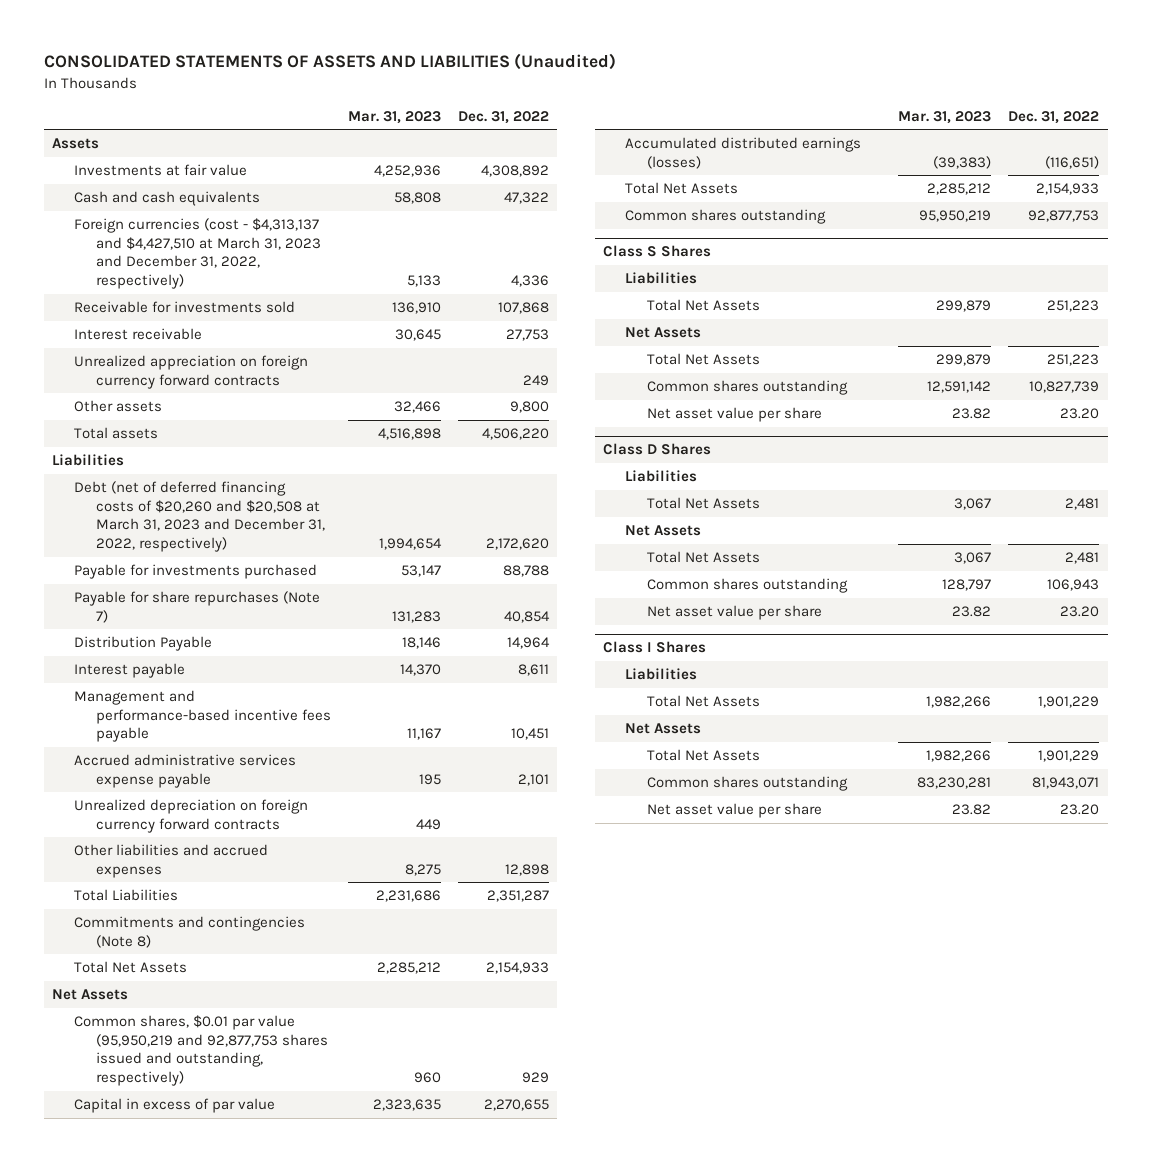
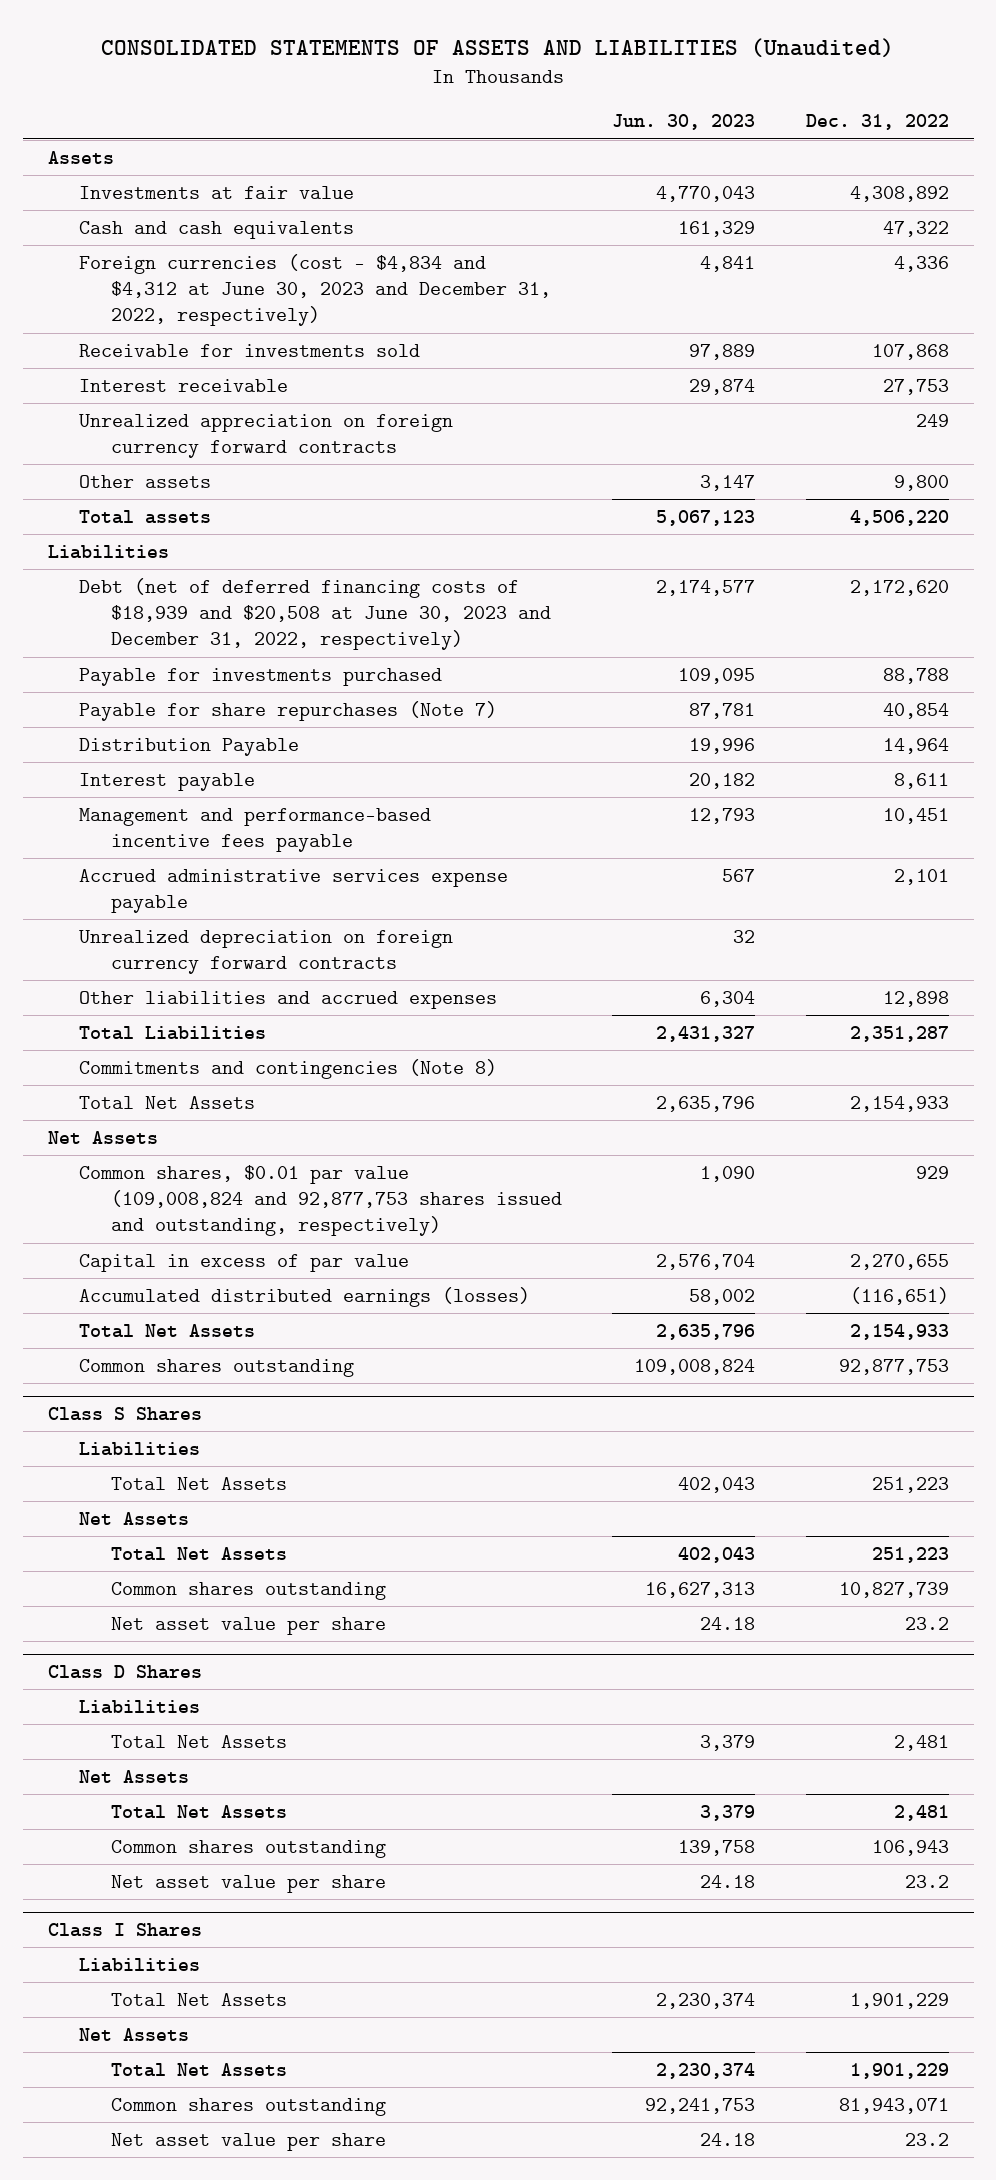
- | Mar. 31, 2023 | Dec. 31, 2022
+ | Jun. 30, 2023 | Dec. 31, 2022
- Foreign currencies (cost - $4,313,137 and $4,427,510 at March 31, 2023 and December 31, 2022, respectively) | 5,133 | 4,336
+ Foreign currencies (cost - $4,834 and $4,312 at June 30, 2023 and December 31, 2022, respectively) | 4,841 | 4,336
- Debt (net of deferred financing costs of $20,260 and $20,508 at March 31, 2023 and December 31, 2022, respectively) | 1,994,654 | 2,172,620
+ Debt (net of deferred financing costs of $18,939 and $20,508 at June 30, 2023 and December 31, 2022, respectively) | 2,174,577 | 2,172,620
- Common shares, $0.01 par value (95,950,219 and 92,877,753 shares issued and outstanding, respectively) | 960 | 929
+ Common shares, $0.01 par value (109,008,824 and 92,877,753 shares issued and outstanding, respectively) | 1,090 | 929
@ Class S Shares
- Net asset value per share | 23.82 | 23.20
+ Net asset value per share | 24.18 | 23.2
@ Class D Shares
- Net asset value per share | 23.82 | 23.20
+ Net asset value per share | 24.18 | 23.2
@ Class I Shares
- Net asset value per share | 23.82 | 23.20
+ Net asset value per share | 24.18 | 23.2

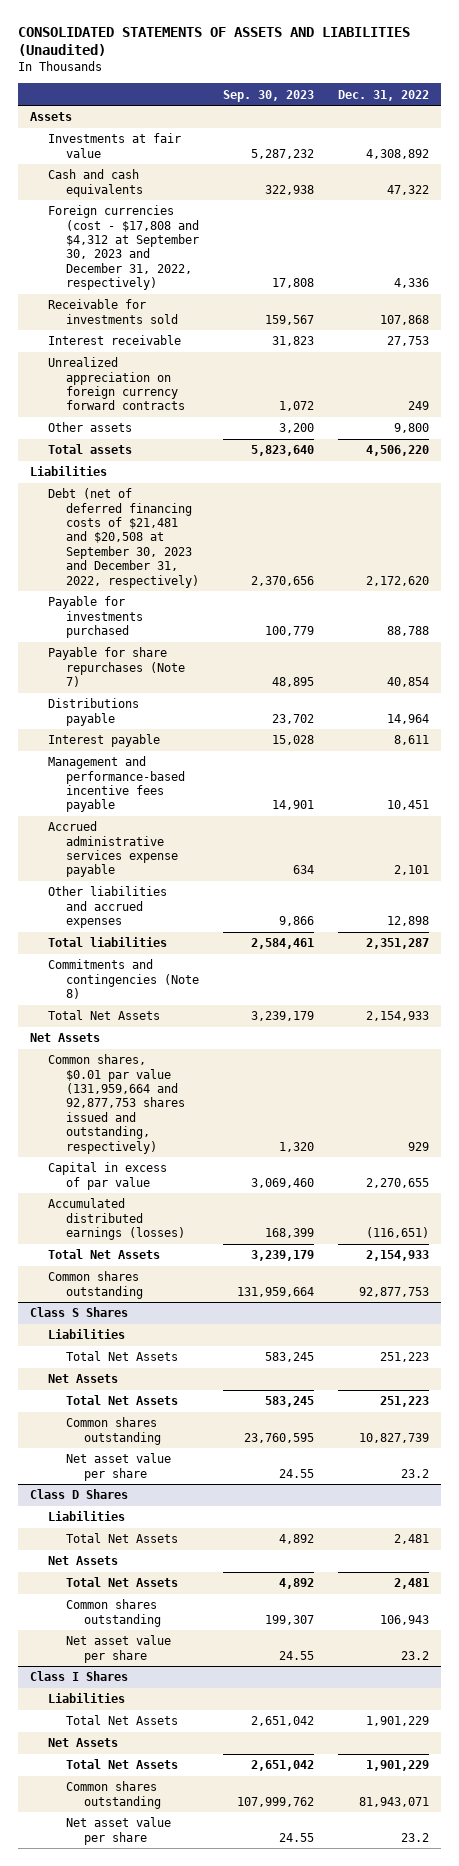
- | Jun. 30, 2023 | Dec. 31, 2022
+ | Sep. 30, 2023 | Dec. 31, 2022
- Foreign currencies (cost - $4,834 and $4,312 at June 30, 2023 and December 31, 2022, respectively) | 4,841 | 4,336
+ Foreign currencies (cost - $17,808 and $4,312 at September 30, 2023 and December 31, 2022, respectively) | 17,808 | 4,336
- Debt (net of deferred financing costs of $18,939 and $20,508 at June 30, 2023 and December 31, 2022, respectively) | 2,174,577 | 2,172,620
+ Debt (net of deferred financing costs of $21,481 and $20,508 at September 30, 2023 and December 31, 2022, respectively) | 2,370,656 | 2,172,620
- Distribution Payable | 19,996 | 14,964
+ Distributions payable | 23,702 | 14,964
- Unrealized depreciation on foreign currency forward contracts | 32 |
- Total Liabilities | 2,431,327 | 2,351,287
+ Total liabilities | 2,584,461 | 2,351,287
- Common shares, $0.01 par value (109,008,824 and 92,877,753 shares issued and outstanding, respectively) | 1,090 | 929
+ Common shares, $0.01 par value (131,959,664 and 92,877,753 shares issued and outstanding, respectively) | 1,320 | 929

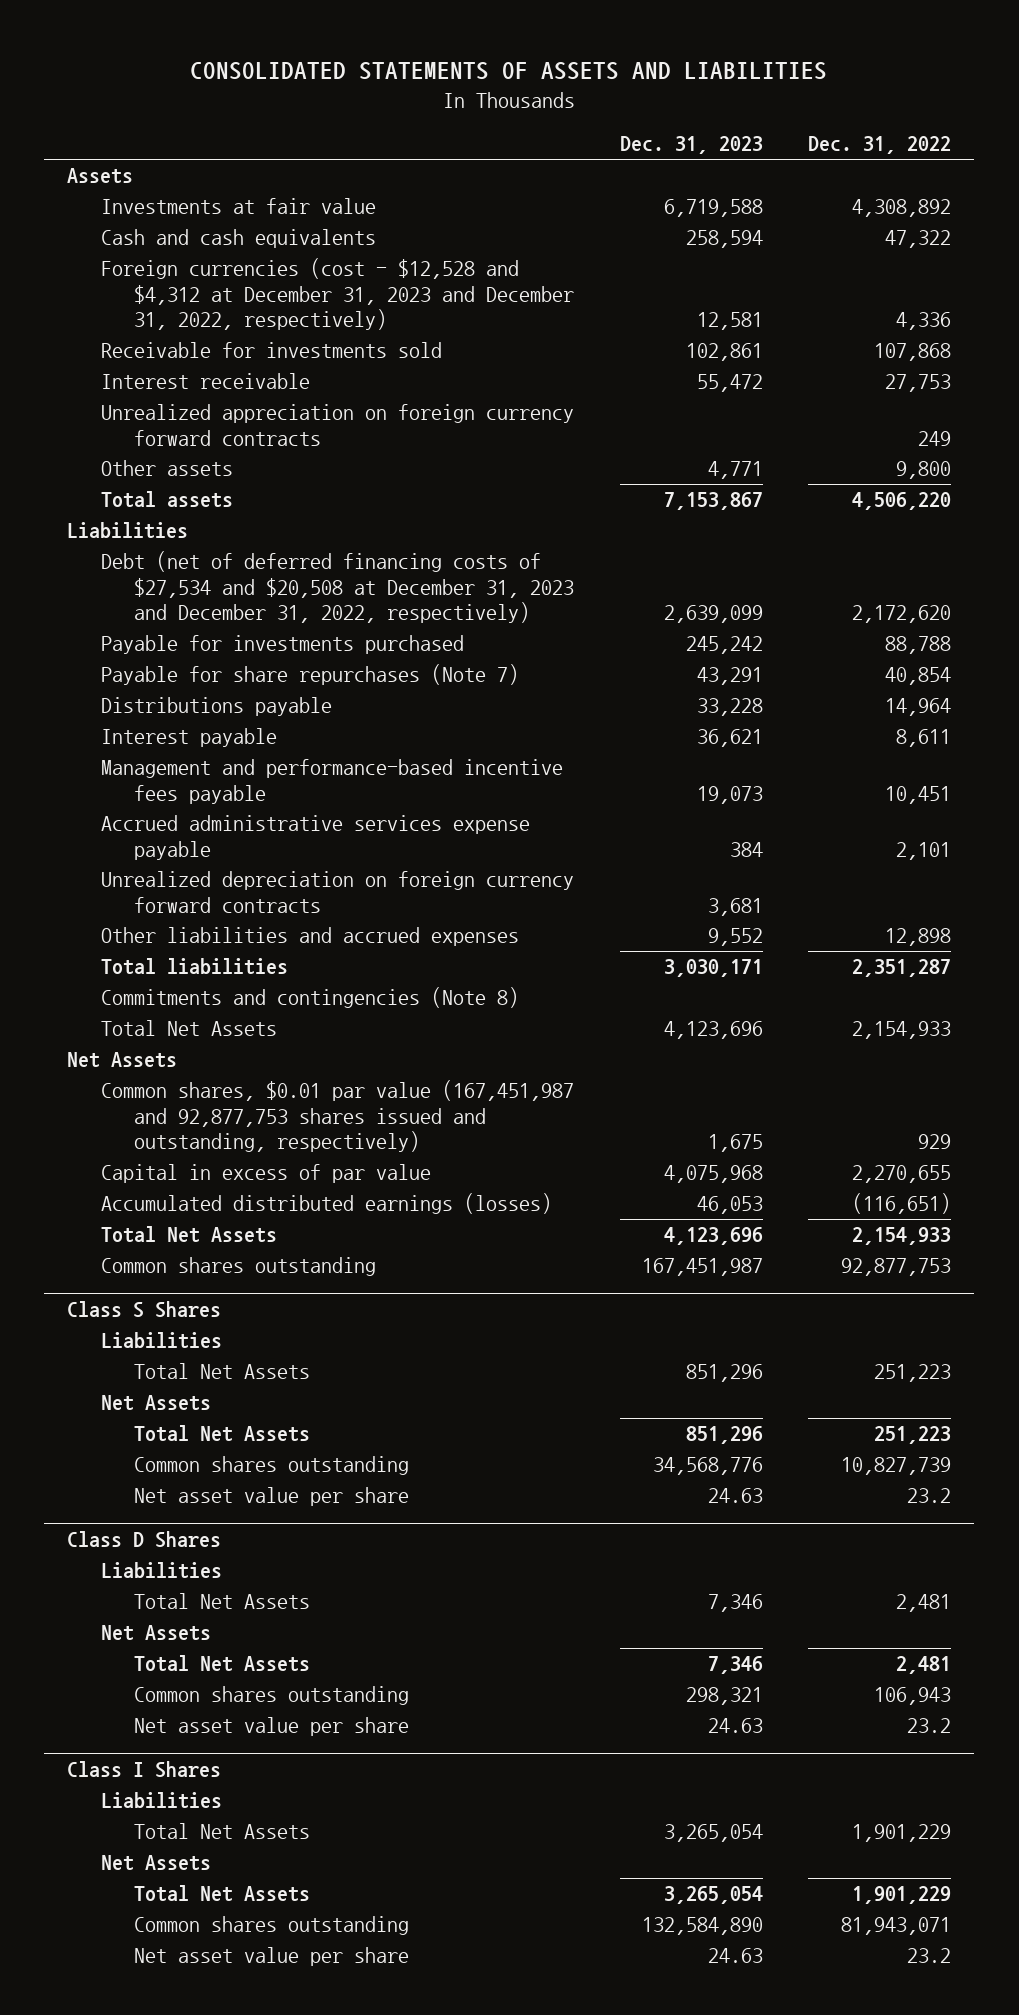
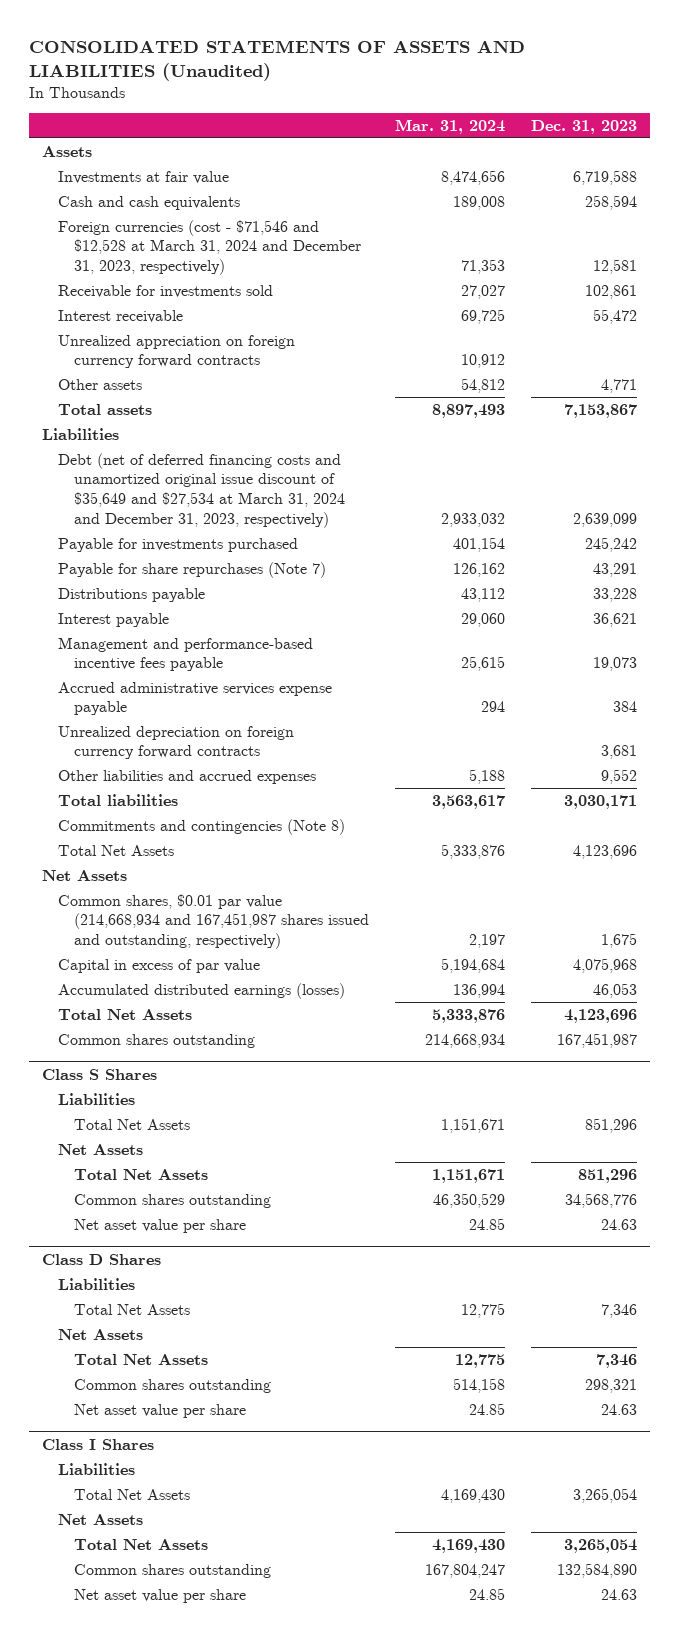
- CONSOLIDATED STATEMENTS OF ASSETS AND LIABILITIES
+ CONSOLIDATED STATEMENTS OF ASSETS AND LIABILITIES (Unaudited)
- | Dec. 31, 2023 | Dec. 31, 2022
+ | Mar. 31, 2024 | Dec. 31, 2023
- Foreign currencies (cost - $12,528 and $4,312 at December 31, 2023 and December 31, 2022, respectively) | 12,581 | 4,336
+ Foreign currencies (cost - $71,546 and $12,528 at March 31, 2024 and December 31, 2023, respectively) | 71,353 | 12,581
- Debt (net of deferred financing costs of $27,534 and $20,508 at December 31, 2023 and December 31, 2022, respectively) | 2,639,099 | 2,172,620
+ Debt (net of deferred financing costs and unamortized original issue discount of $35,649 and $27,534 at March 31, 2024 and December 31, 2023, respectively) | 2,933,032 | 2,639,099
- Common shares, $0.01 par value (167,451,987 and 92,877,753 shares issued and outstanding, respectively) | 1,675 | 929
+ Common shares, $0.01 par value (214,668,934 and 167,451,987 shares issued and outstanding, respectively) | 2,197 | 1,675

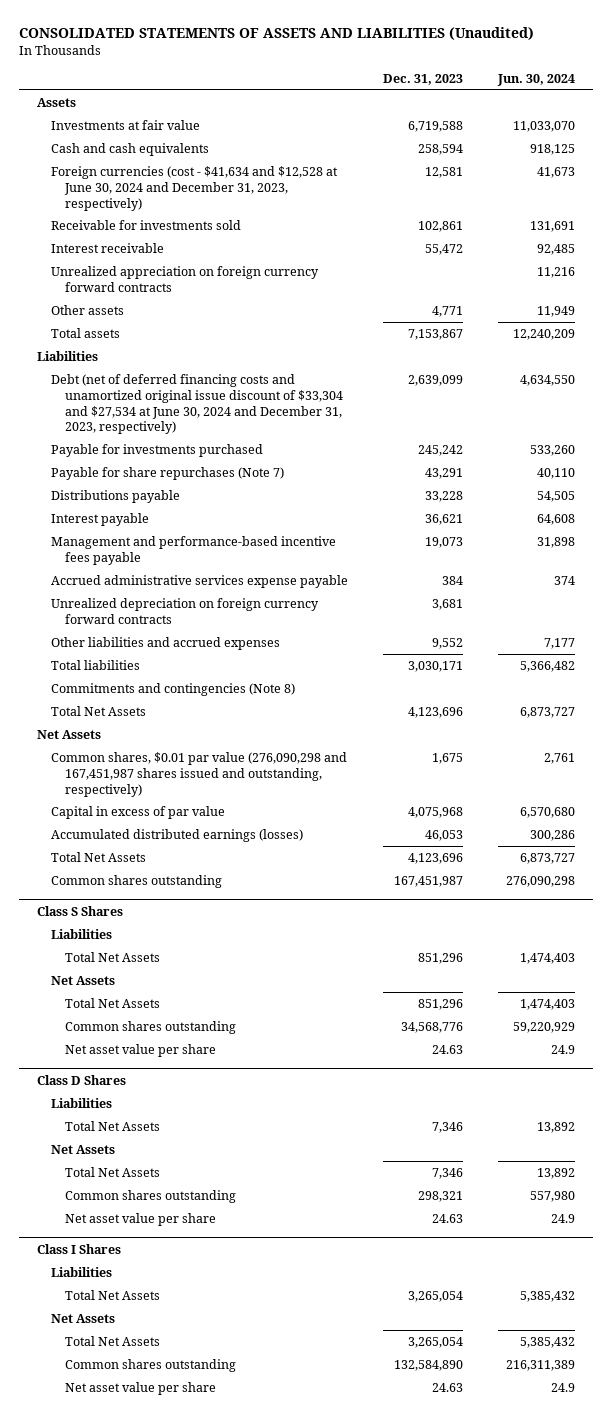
- | Mar. 31, 2024 | Dec. 31, 2023
+ | Dec. 31, 2023 | Jun. 30, 2024
- Foreign currencies (cost - $71,546 and $12,528 at March 31, 2024 and December 31, 2023, respectively) | 71,353 | 12,581
+ Foreign currencies (cost - $41,634 and $12,528 at June 30, 2024 and December 31, 2023, respectively) | 12,581 | 41,673
- Debt (net of deferred financing costs and unamortized original issue discount of $35,649 and $27,534 at March 31, 2024 and December 31, 2023, respectively) | 2,933,032 | 2,639,099
+ Debt (net of deferred financing costs and unamortized original issue discount of $33,304 and $27,534 at June 30, 2024 and December 31, 2023, respectively) | 2,639,099 | 4,634,550
- Common shares, $0.01 par value (214,668,934 and 167,451,987 shares issued and outstanding, respectively) | 2,197 | 1,675
+ Common shares, $0.01 par value (276,090,298 and 167,451,987 shares issued and outstanding, respectively) | 1,675 | 2,761

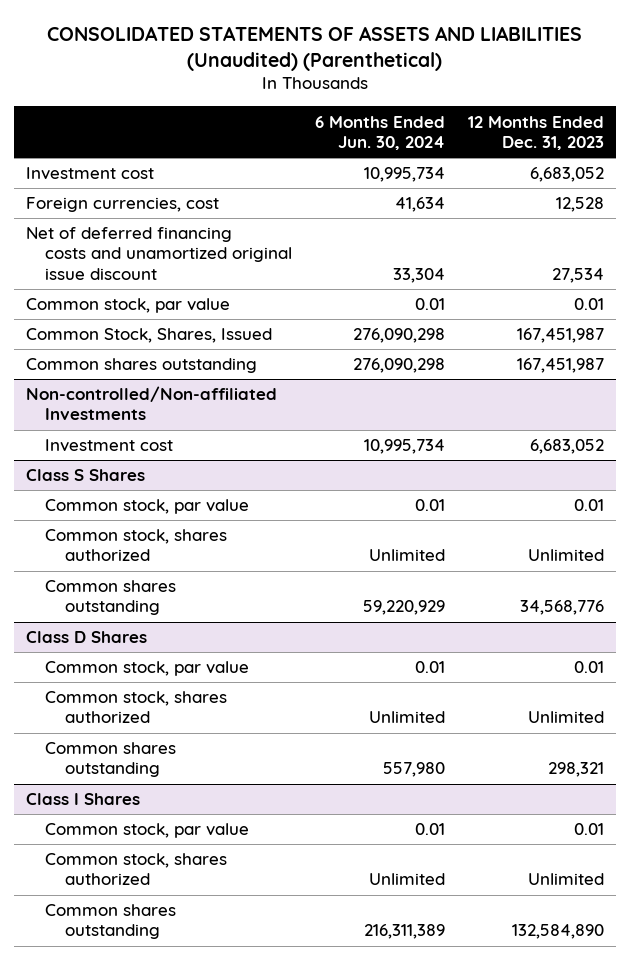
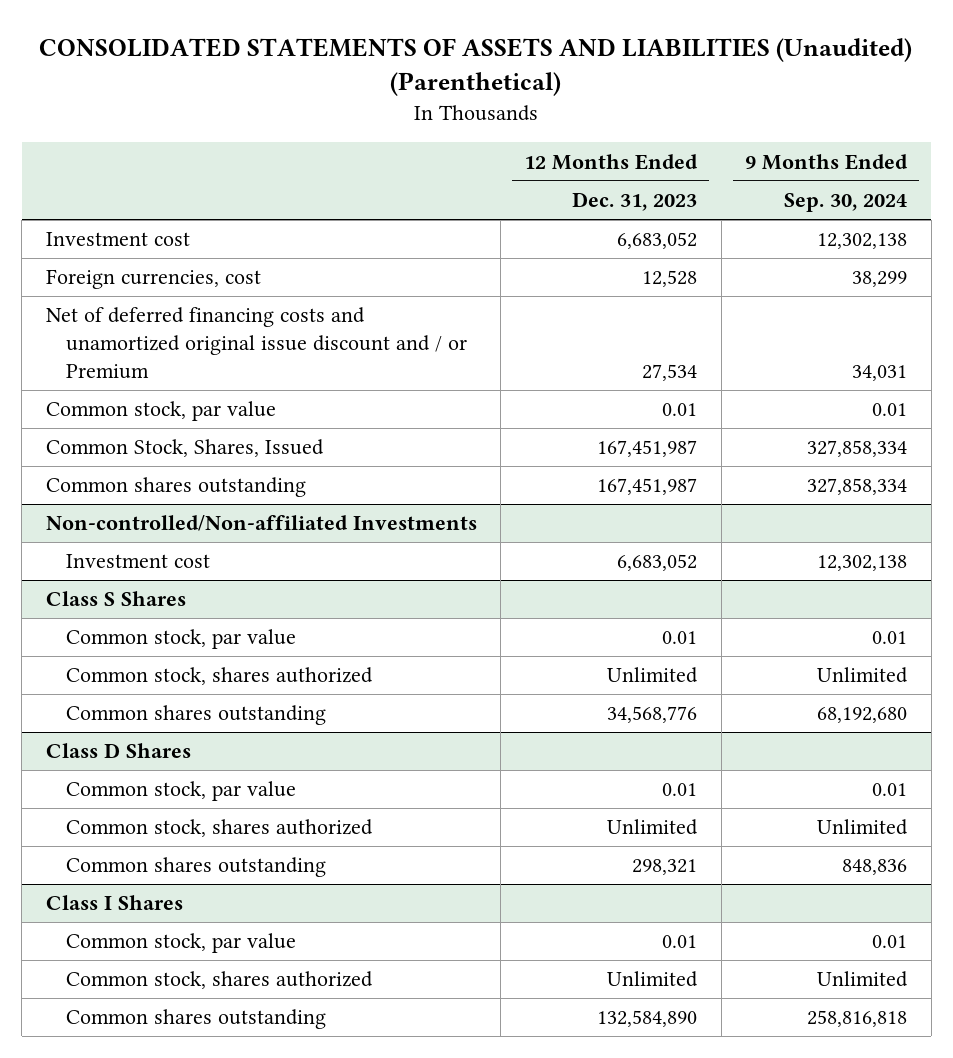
- | 6 Months Ended Jun. 30, 2024 | 12 Months Ended Dec. 31, 2023
+ | 12 Months Ended Dec. 31, 2023 | 9 Months Ended Sep. 30, 2024
- Net of deferred financing costs and unamortized original issue discount | 33,304 | 27,534
+ Net of deferred financing costs and unamortized original issue discount and / or Premium | 27,534 | 34,031

